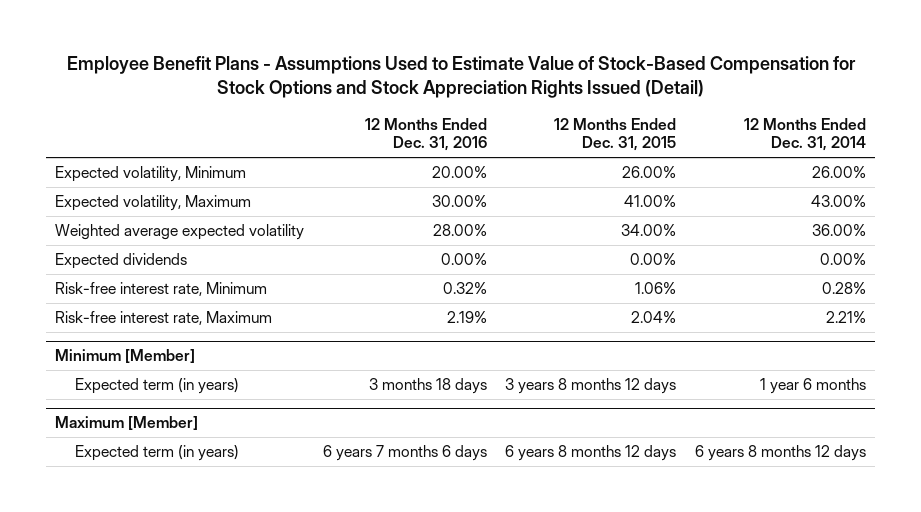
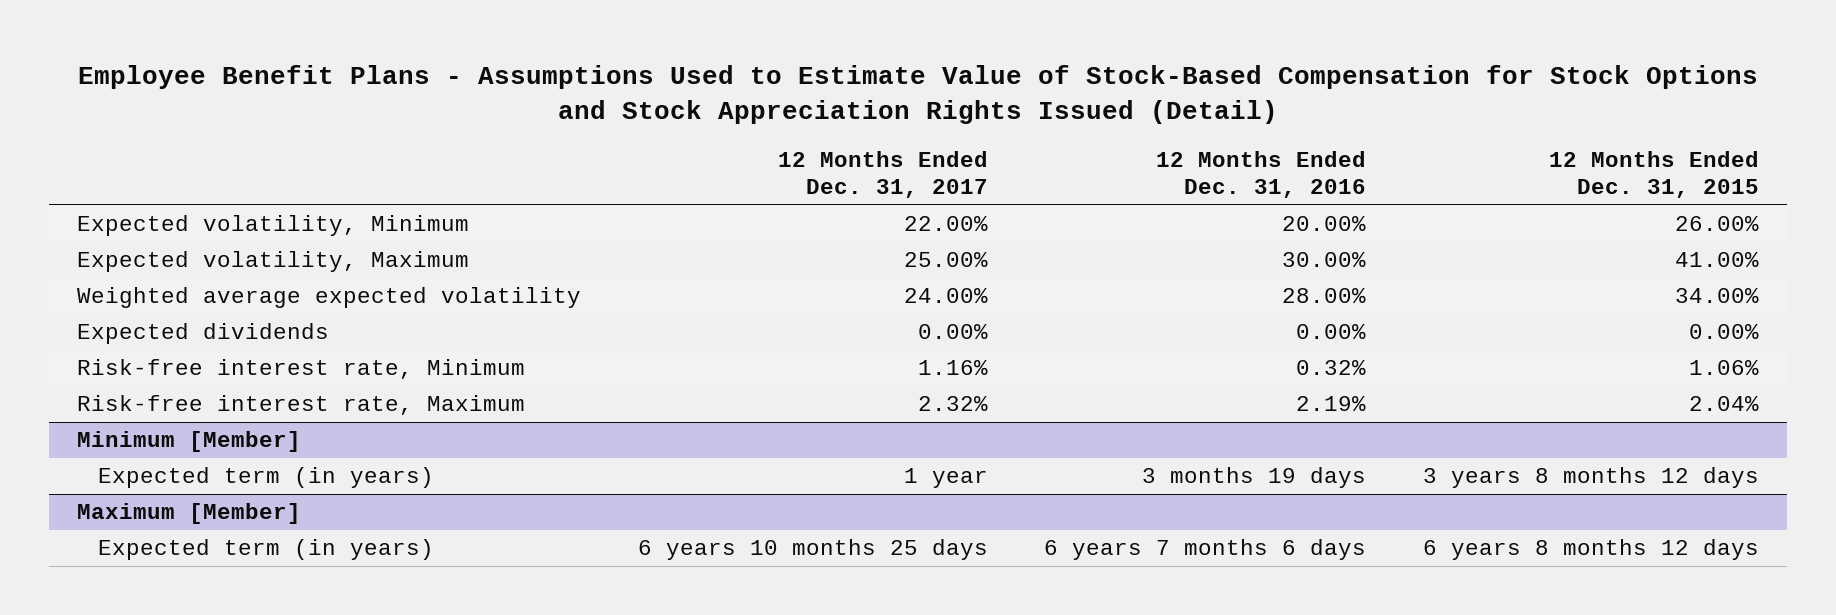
- | 12 Months Ended Dec. 31, 2016 | 12 Months Ended Dec. 31, 2015 | 12 Months Ended Dec. 31, 2014
+ | 12 Months Ended Dec. 31, 2017 | 12 Months Ended Dec. 31, 2016 | 12 Months Ended Dec. 31, 2015
@ Minimum [Member]
- Expected term (in years) | 3 months 18 days | 3 years 8 months 12 days | 1 year 6 months
+ Expected term (in years) | 1 year | 3 months 19 days | 3 years 8 months 12 days

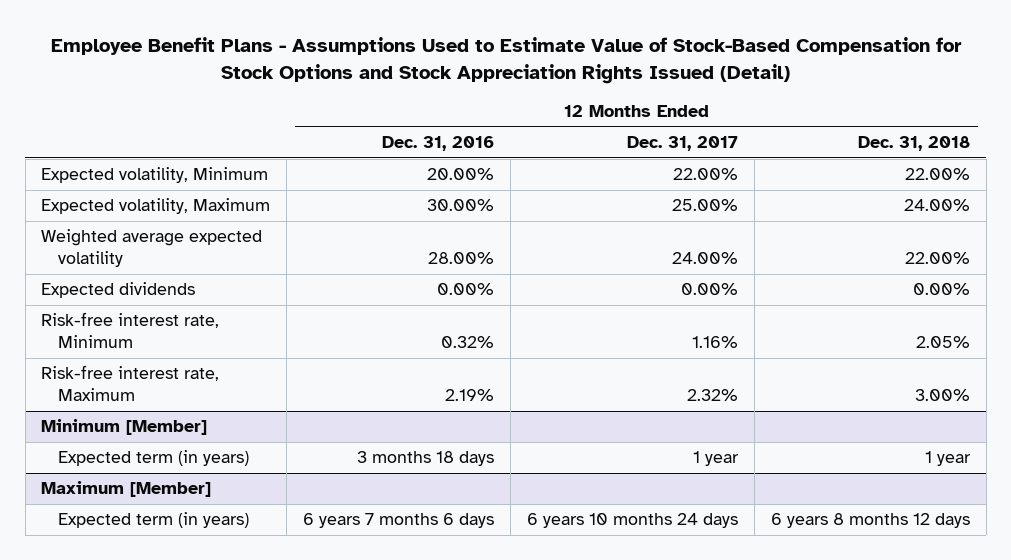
- | 12 Months Ended Dec. 31, 2017 | 12 Months Ended Dec. 31, 2016 | 12 Months Ended Dec. 31, 2015
+ | 12 Months Ended Dec. 31, 2016 | 12 Months Ended Dec. 31, 2017 | 12 Months Ended Dec. 31, 2018
@ Minimum [Member]
- Expected term (in years) | 1 year | 3 months 19 days | 3 years 8 months 12 days
+ Expected term (in years) | 3 months 18 days | 1 year | 1 year
@ Maximum [Member]
- Expected term (in years) | 6 years 10 months 25 days | 6 years 7 months 6 days | 6 years 8 months 12 days
+ Expected term (in years) | 6 years 7 months 6 days | 6 years 10 months 24 days | 6 years 8 months 12 days

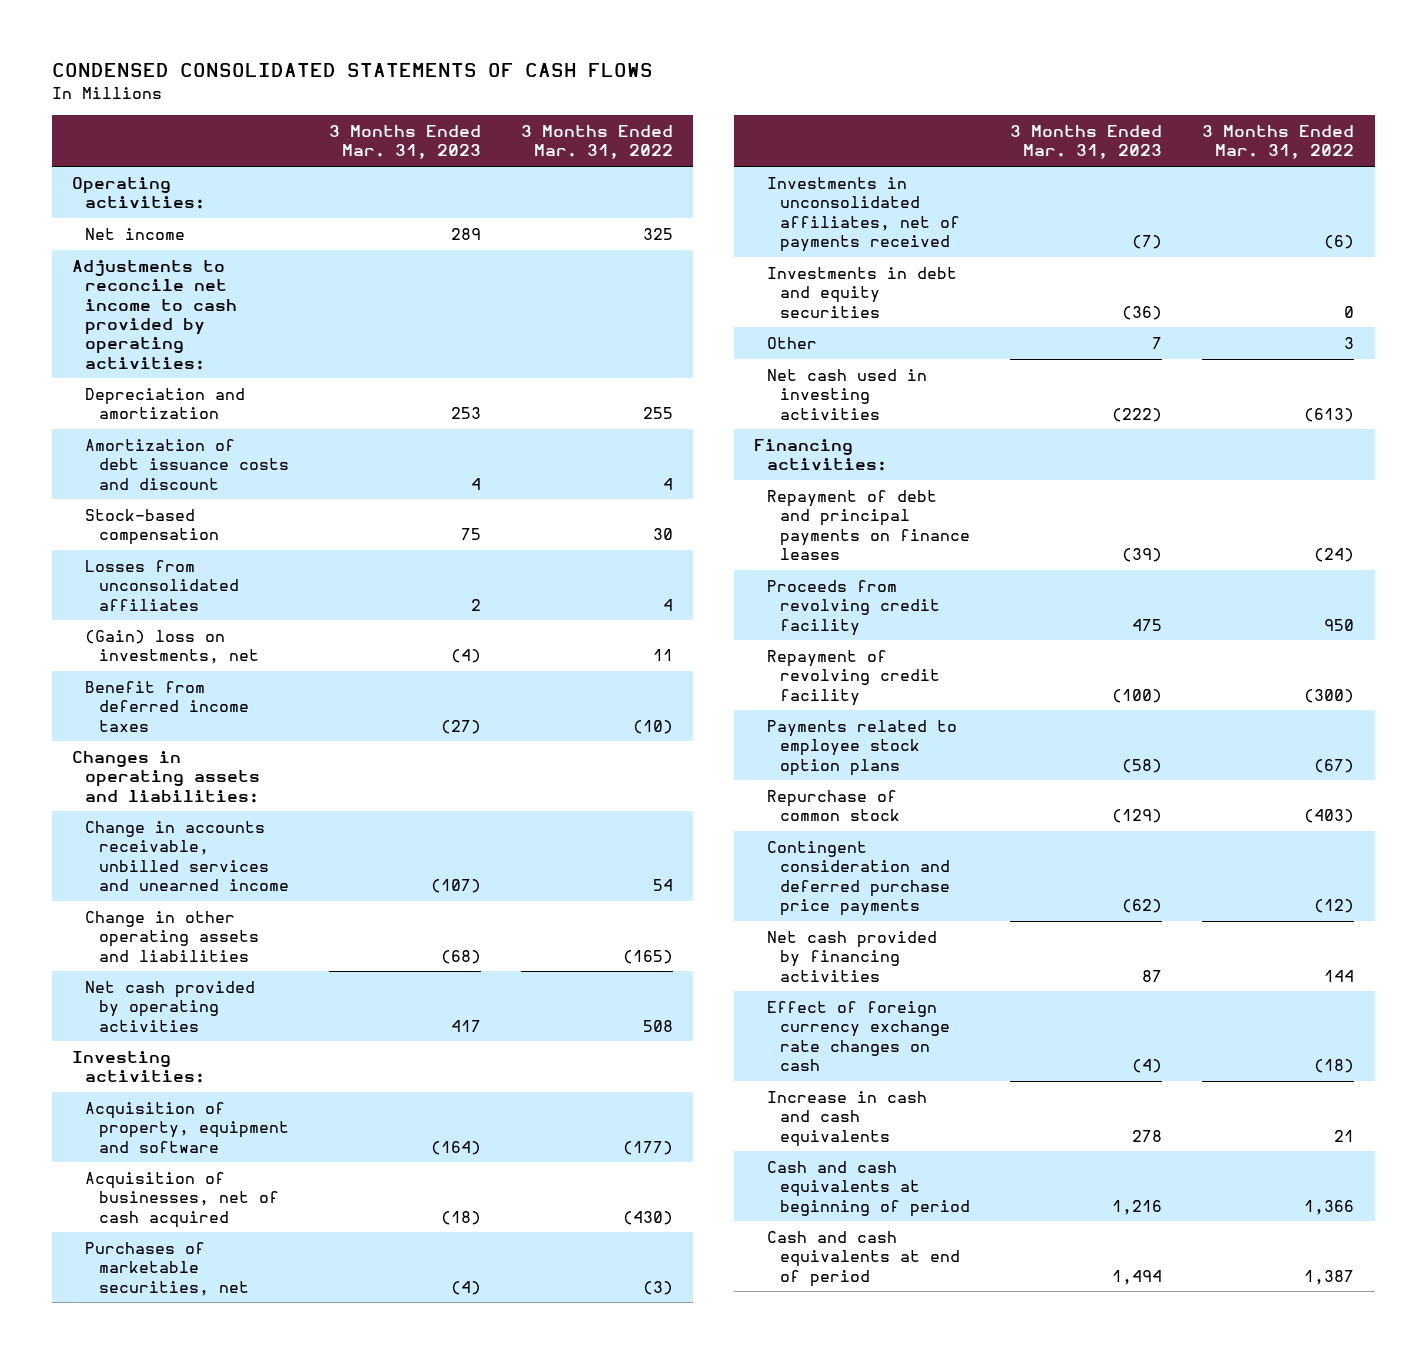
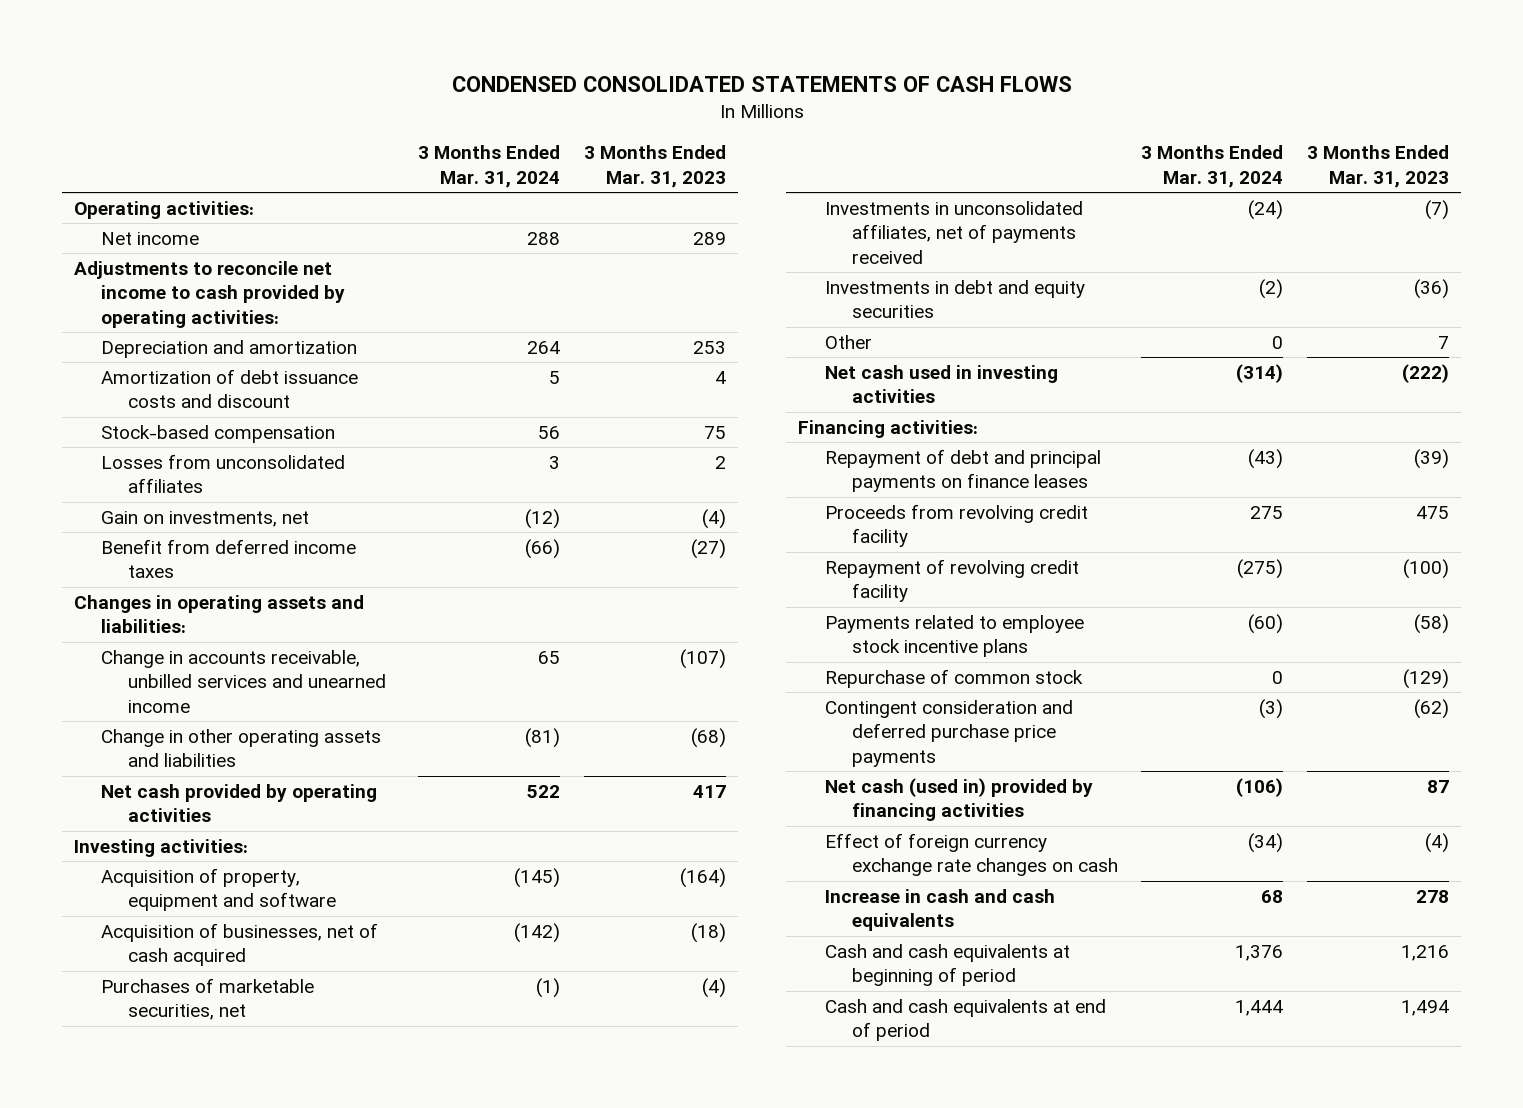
- | 3 Months Ended Mar. 31, 2023 | 3 Months Ended Mar. 31, 2022
+ | 3 Months Ended Mar. 31, 2024 | 3 Months Ended Mar. 31, 2023
- (Gain) loss on investments, net | (4) | 11
+ Gain on investments, net | (12) | (4)
- Payments related to employee stock option plans | (58) | (67)
+ Payments related to employee stock incentive plans | (60) | (58)
- Net cash provided by financing activities | 87 | 144
+ Net cash (used in) provided by financing activities | (106) | 87

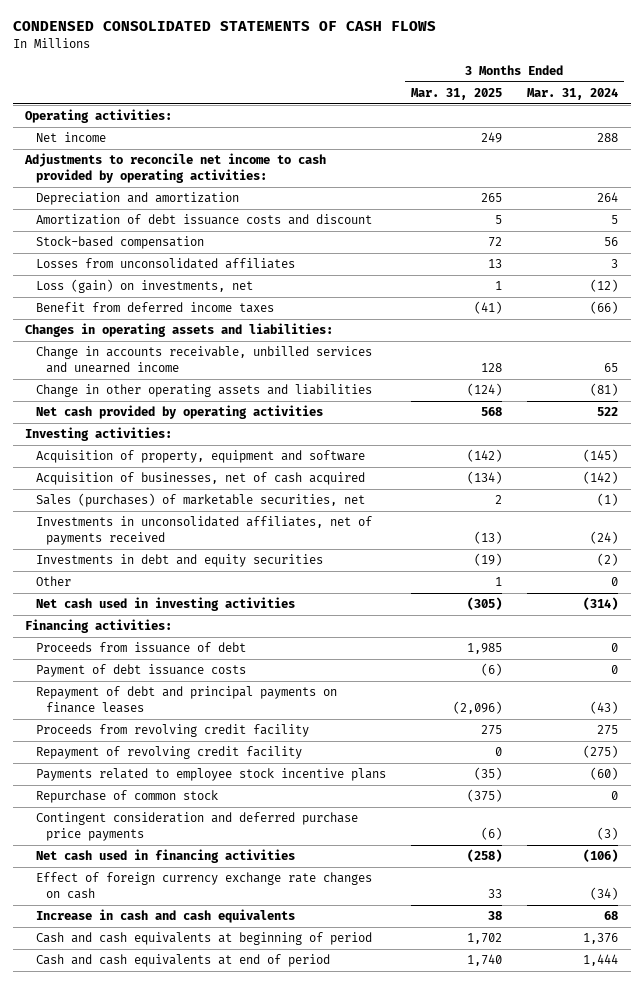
- | 3 Months Ended Mar. 31, 2024 | 3 Months Ended Mar. 31, 2023
+ | 3 Months Ended Mar. 31, 2025 | 3 Months Ended Mar. 31, 2024
- Gain on investments, net | (12) | (4)
+ Loss (gain) on investments, net | 1 | (12)
- Purchases of marketable securities, net | (1) | (4)
+ Sales (purchases) of marketable securities, net | 2 | (1)
+ Proceeds from issuance of debt | 1,985 | 0
+ Payment of debt issuance costs | (6) | 0
- Net cash (used in) provided by financing activities | (106) | 87
+ Net cash used in financing activities | (258) | (106)

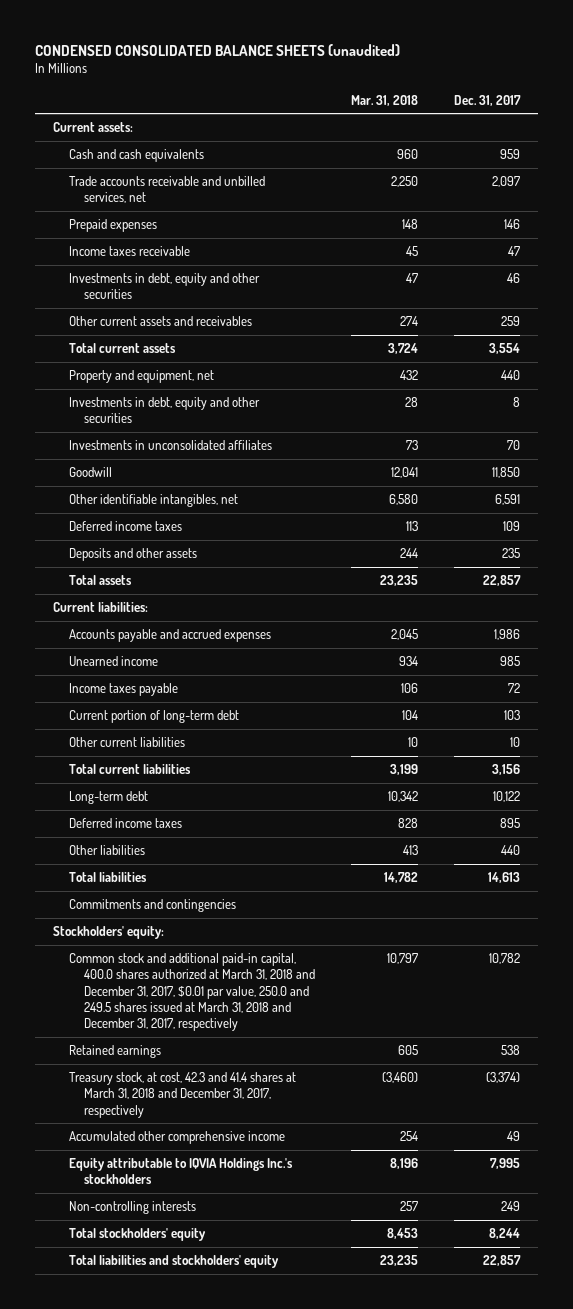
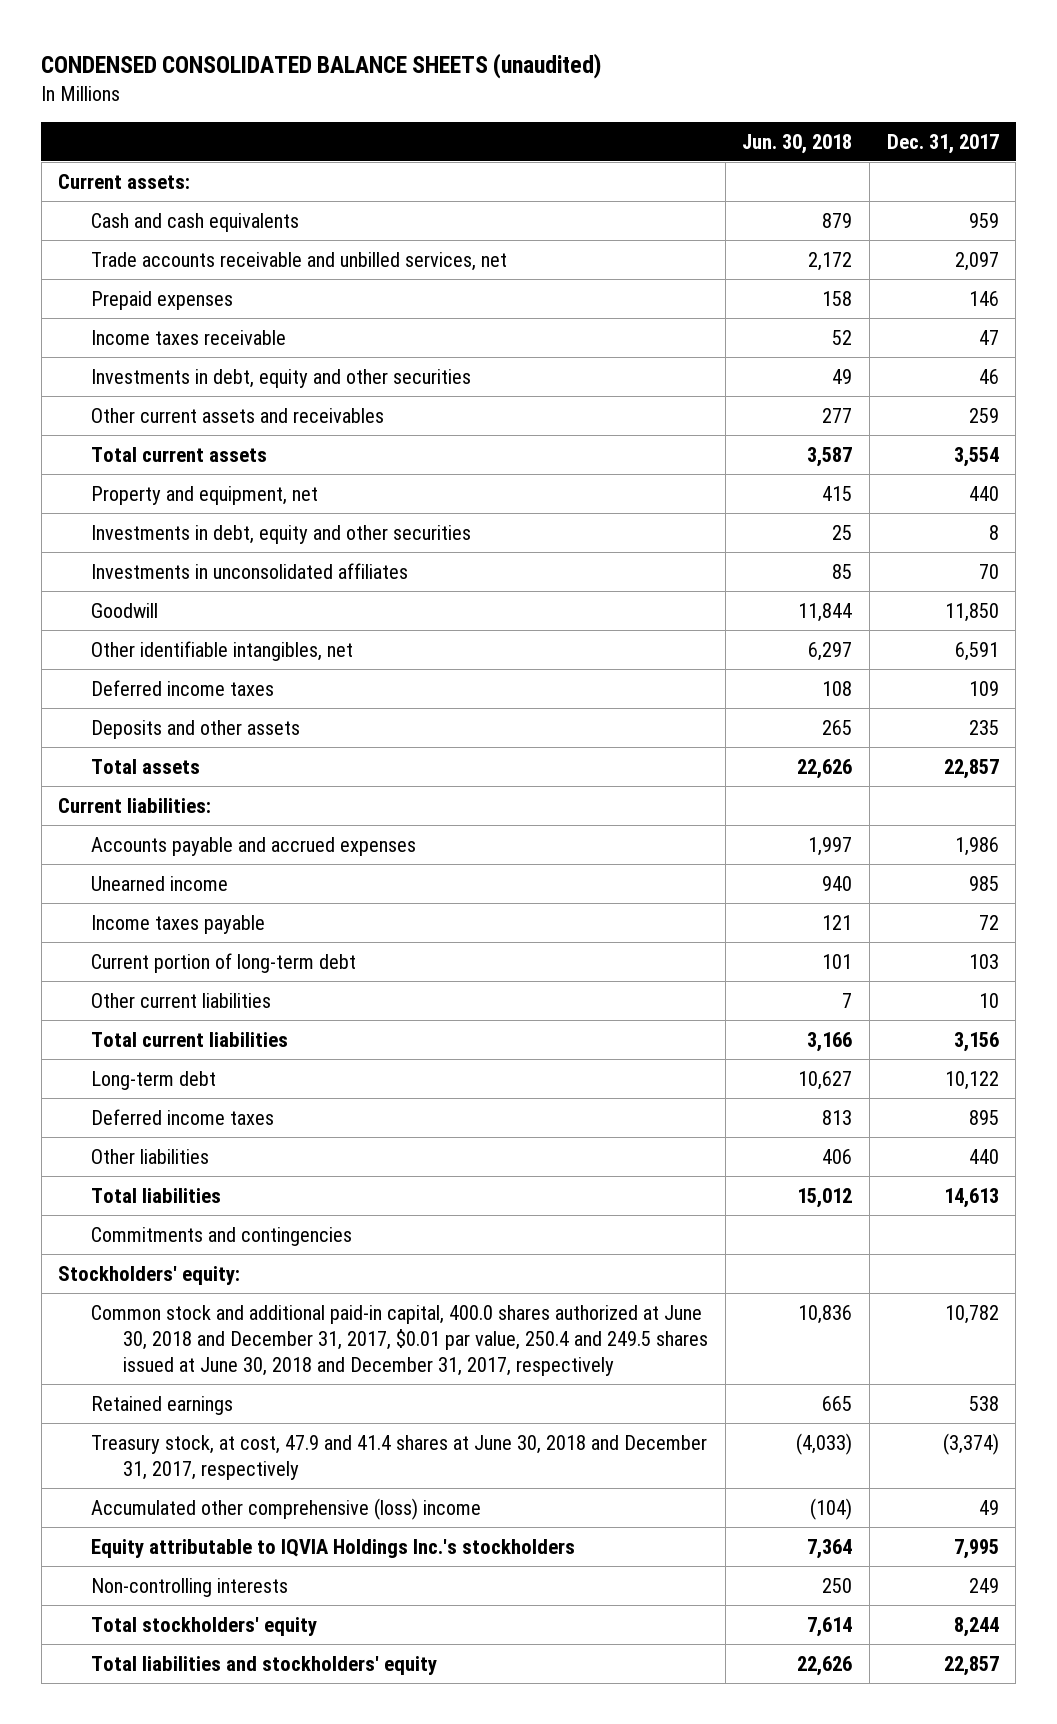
- | Mar. 31, 2018 | Dec. 31, 2017
+ | Jun. 30, 2018 | Dec. 31, 2017
- Common stock and additional paid-in capital, 400.0 shares authorized at March 31, 2018 and December 31, 2017, $0.01 par value, 250.0 and 249.5 shares issued at March 31, 2018 and December 31, 2017, respectively | 10,797 | 10,782
+ Common stock and additional paid-in capital, 400.0 shares authorized at June 30, 2018 and December 31, 2017, $0.01 par value, 250.4 and 249.5 shares issued at June 30, 2018 and December 31, 2017, respectively | 10,836 | 10,782
- Treasury stock, at cost, 42.3 and 41.4 shares at March 31, 2018 and December 31, 2017, respectively | (3,460) | (3,374)
- Accumulated other comprehensive income | 254 | 49
+ Treasury stock, at cost, 47.9 and 41.4 shares at June 30, 2018 and December 31, 2017, respectively | (4,033) | (3,374)
+ Accumulated other comprehensive (loss) income | (104) | 49

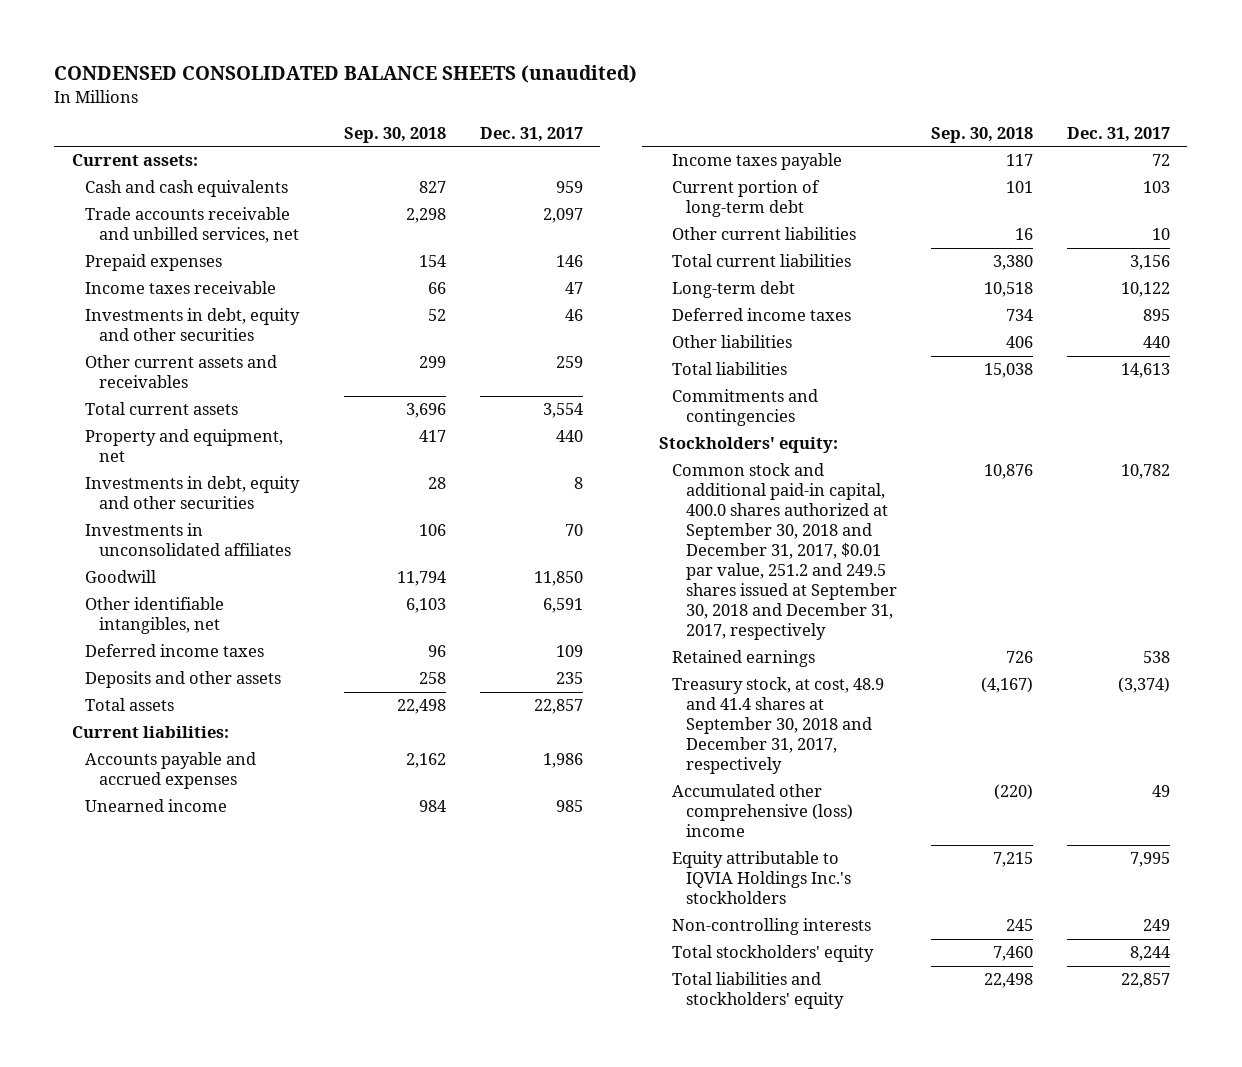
- | Jun. 30, 2018 | Dec. 31, 2017
+ | Sep. 30, 2018 | Dec. 31, 2017
- Common stock and additional paid-in capital, 400.0 shares authorized at June 30, 2018 and December 31, 2017, $0.01 par value, 250.4 and 249.5 shares issued at June 30, 2018 and December 31, 2017, respectively | 10,836 | 10,782
+ Common stock and additional paid-in capital, 400.0 shares authorized at September 30, 2018 and December 31, 2017, $0.01 par value, 251.2 and 249.5 shares issued at September 30, 2018 and December 31, 2017, respectively | 10,876 | 10,782
- Treasury stock, at cost, 47.9 and 41.4 shares at June 30, 2018 and December 31, 2017, respectively | (4,033) | (3,374)
+ Treasury stock, at cost, 48.9 and 41.4 shares at September 30, 2018 and December 31, 2017, respectively | (4,167) | (3,374)

